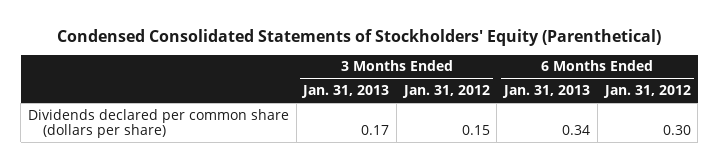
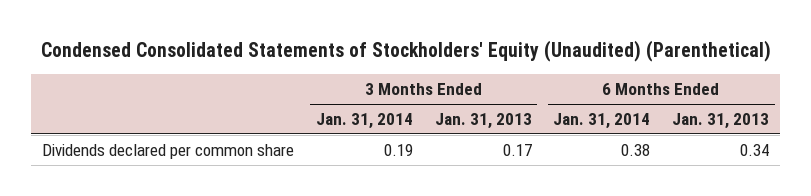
- Condensed Consolidated Statements of Stockholders' Equity (Parenthetical)
+ Condensed Consolidated Statements of Stockholders' Equity (Unaudited) (Parenthetical)
- | 3 Months Ended Jan. 31, 2013 | 3 Months Ended Jan. 31, 2012 | 6 Months Ended Jan. 31, 2013 | 6 Months Ended Jan. 31, 2012
+ | 3 Months Ended Jan. 31, 2014 | 3 Months Ended Jan. 31, 2013 | 6 Months Ended Jan. 31, 2014 | 6 Months Ended Jan. 31, 2013
- Dividends declared per common share (dollars per share) | 0.17 | 0.15 | 0.34 | 0.30
+ Dividends declared per common share | 0.19 | 0.17 | 0.38 | 0.34

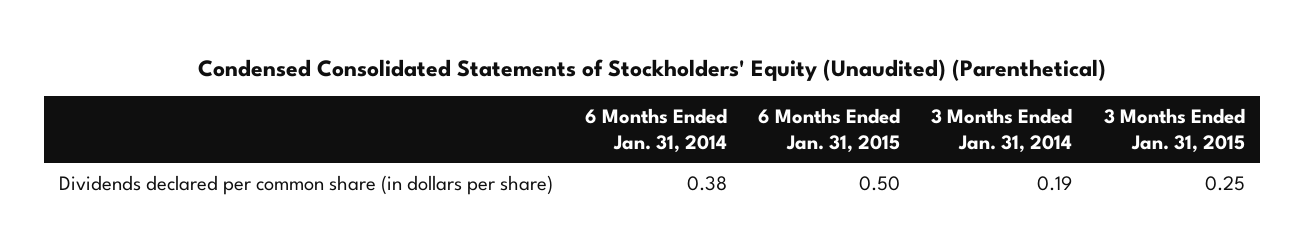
- | 3 Months Ended Jan. 31, 2014 | 3 Months Ended Jan. 31, 2013 | 6 Months Ended Jan. 31, 2014 | 6 Months Ended Jan. 31, 2013
+ | 6 Months Ended Jan. 31, 2014 | 6 Months Ended Jan. 31, 2015 | 3 Months Ended Jan. 31, 2014 | 3 Months Ended Jan. 31, 2015
- Dividends declared per common share | 0.19 | 0.17 | 0.38 | 0.34
+ Dividends declared per common share (in dollars per share) | 0.38 | 0.50 | 0.19 | 0.25

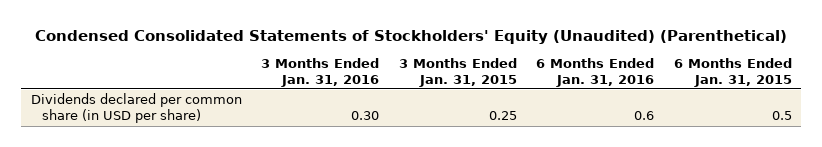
- | 6 Months Ended Jan. 31, 2014 | 6 Months Ended Jan. 31, 2015 | 3 Months Ended Jan. 31, 2014 | 3 Months Ended Jan. 31, 2015
+ | 3 Months Ended Jan. 31, 2016 | 3 Months Ended Jan. 31, 2015 | 6 Months Ended Jan. 31, 2016 | 6 Months Ended Jan. 31, 2015
- Dividends declared per common share (in dollars per share) | 0.38 | 0.50 | 0.19 | 0.25
+ Dividends declared per common share (in USD per share) | 0.30 | 0.25 | 0.6 | 0.5

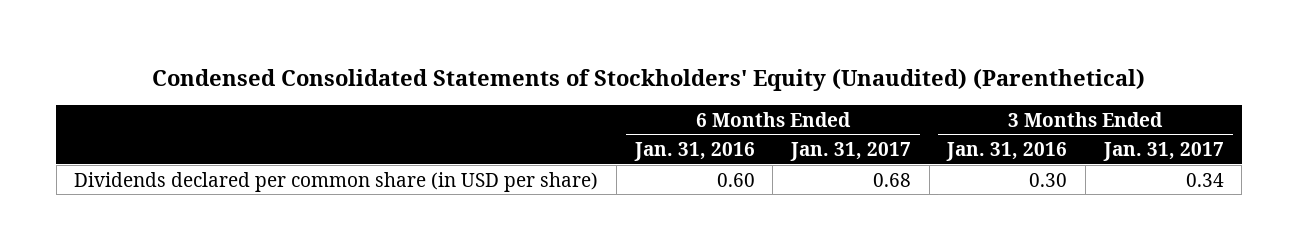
- | 3 Months Ended Jan. 31, 2016 | 3 Months Ended Jan. 31, 2015 | 6 Months Ended Jan. 31, 2016 | 6 Months Ended Jan. 31, 2015
+ | 6 Months Ended Jan. 31, 2016 | 6 Months Ended Jan. 31, 2017 | 3 Months Ended Jan. 31, 2016 | 3 Months Ended Jan. 31, 2017
- Dividends declared per common share (in USD per share) | 0.30 | 0.25 | 0.6 | 0.5
+ Dividends declared per common share (in USD per share) | 0.60 | 0.68 | 0.30 | 0.34

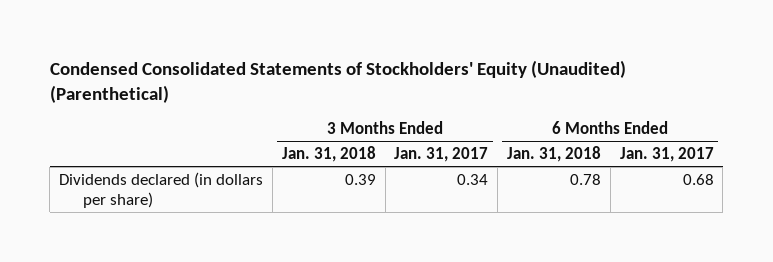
- | 6 Months Ended Jan. 31, 2016 | 6 Months Ended Jan. 31, 2017 | 3 Months Ended Jan. 31, 2016 | 3 Months Ended Jan. 31, 2017
+ | 3 Months Ended Jan. 31, 2018 | 3 Months Ended Jan. 31, 2017 | 6 Months Ended Jan. 31, 2018 | 6 Months Ended Jan. 31, 2017
- Dividends declared per common share (in USD per share) | 0.60 | 0.68 | 0.30 | 0.34
+ Dividends declared (in dollars per share) | 0.39 | 0.34 | 0.78 | 0.68

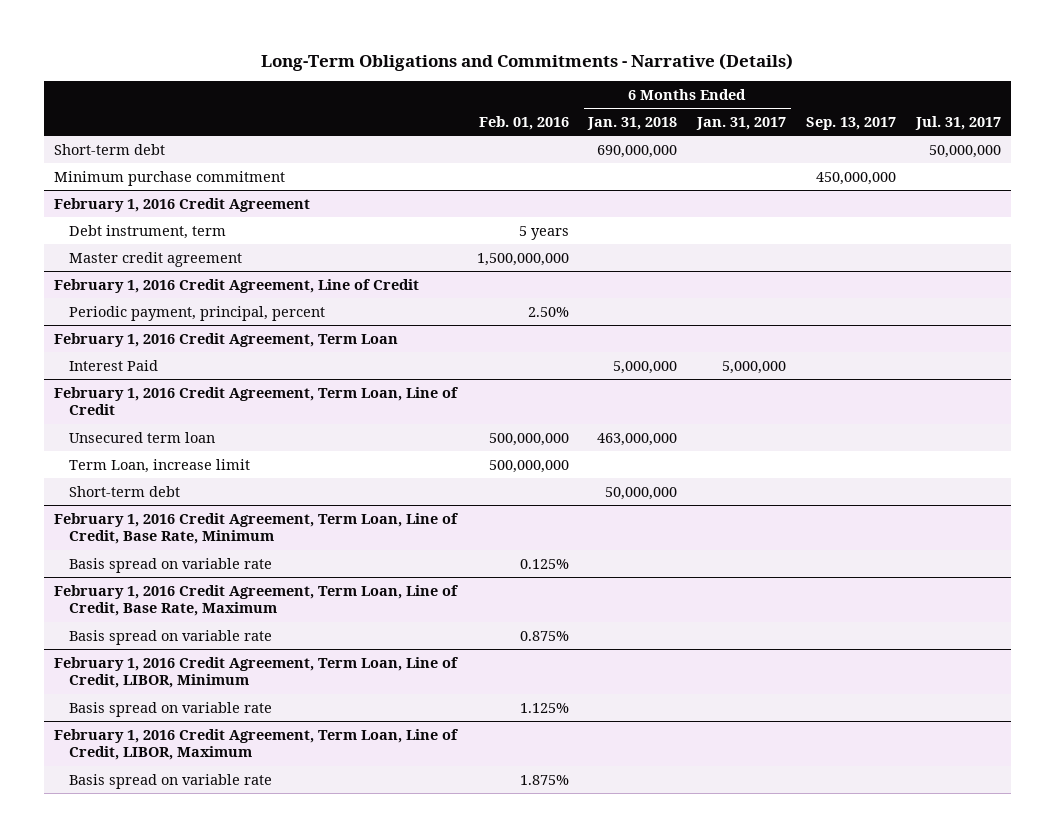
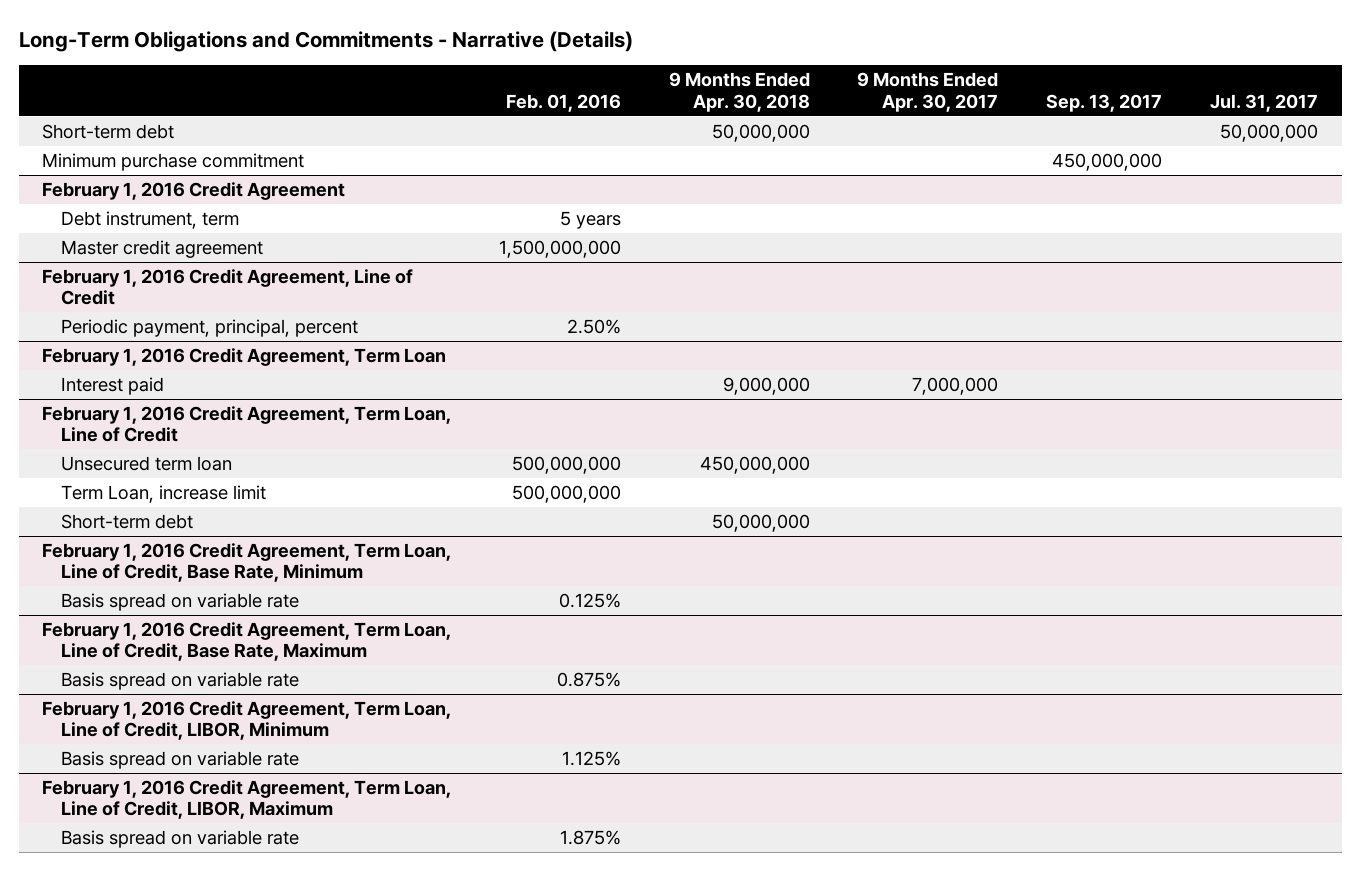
- | Feb. 01, 2016 | 6 Months Ended Jan. 31, 2018 | 6 Months Ended Jan. 31, 2017 | Sep. 13, 2017 | Jul. 31, 2017
+ | Feb. 01, 2016 | 9 Months Ended Apr. 30, 2018 | 9 Months Ended Apr. 30, 2017 | Sep. 13, 2017 | Jul. 31, 2017
@ February 1, 2016 Credit Agreement, Term Loan
- Interest Paid | | 5,000,000 | 5,000,000 | |
+ Interest paid | | 9,000,000 | 7,000,000 | |

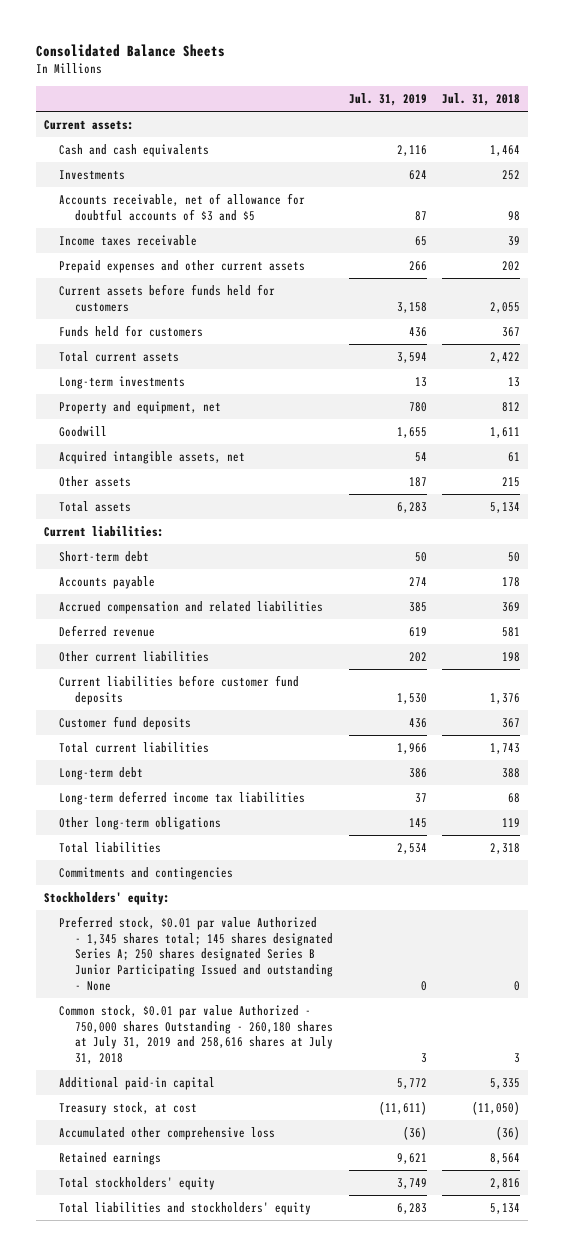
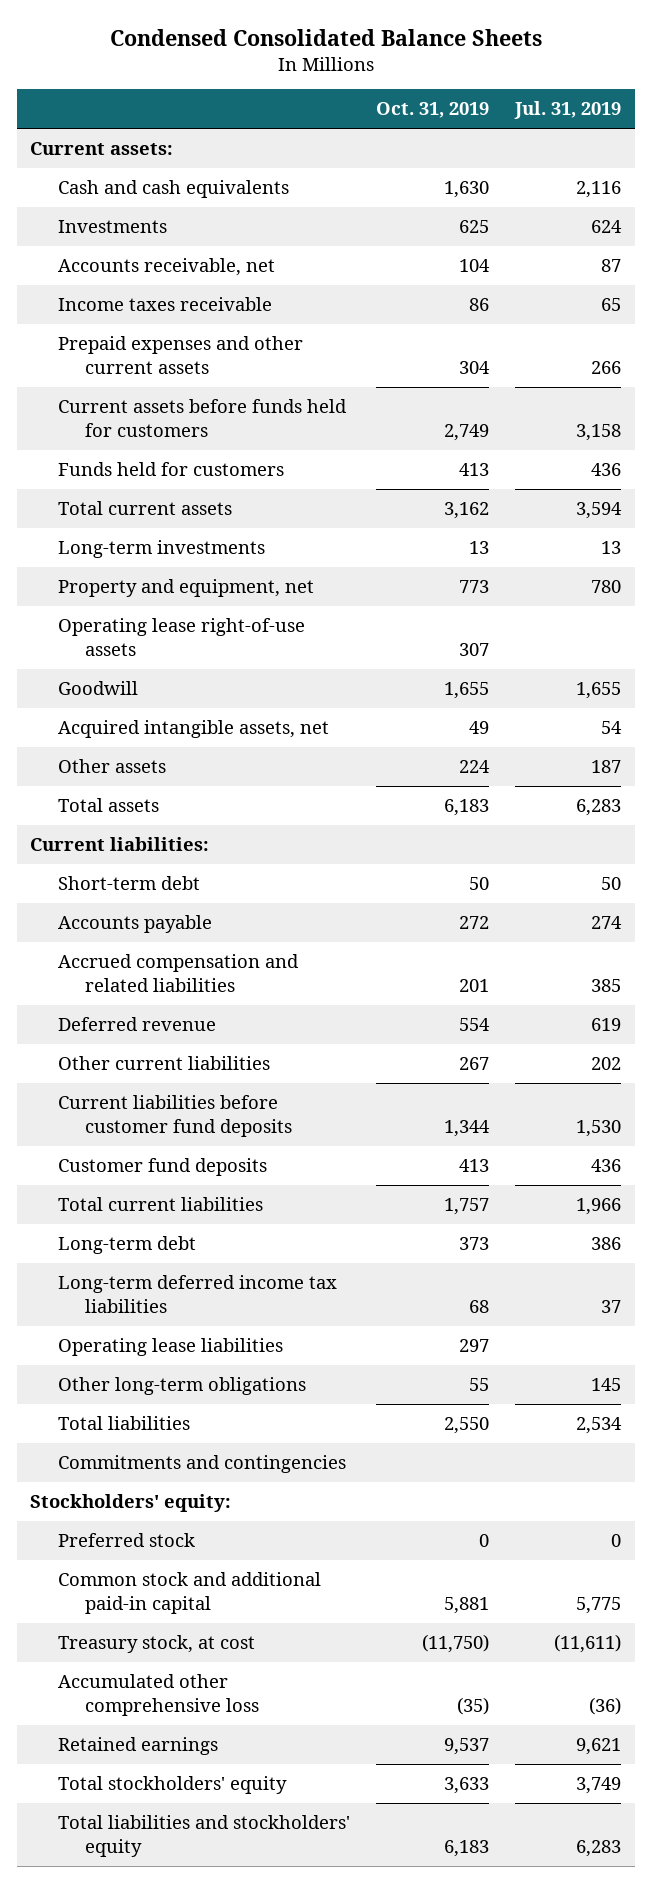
- Consolidated Balance Sheets
+ Condensed Consolidated Balance Sheets
- | Jul. 31, 2019 | Jul. 31, 2018
+ | Oct. 31, 2019 | Jul. 31, 2019
- Accounts receivable, net of allowance for doubtful accounts of $3 and $5 | 87 | 98
+ Accounts receivable, net | 104 | 87
+ Operating lease right-of-use assets | 307 |
+ Operating lease liabilities | 297 |
- Preferred stock, $0.01 par value Authorized - 1,345 shares total; 145 shares designated Series A; 250 shares designated Series B Junior Participating Issued and outstanding - None | 0 | 0
- Common stock, $0.01 par value Authorized - 750,000 shares Outstanding - 260,180 shares at July 31, 2019 and 258,616 shares at July 31, 2018 | 3 | 3
- Additional paid-in capital | 5,772 | 5,335
+ Preferred stock | 0 | 0
+ Common stock and additional paid-in capital | 5,881 | 5,775

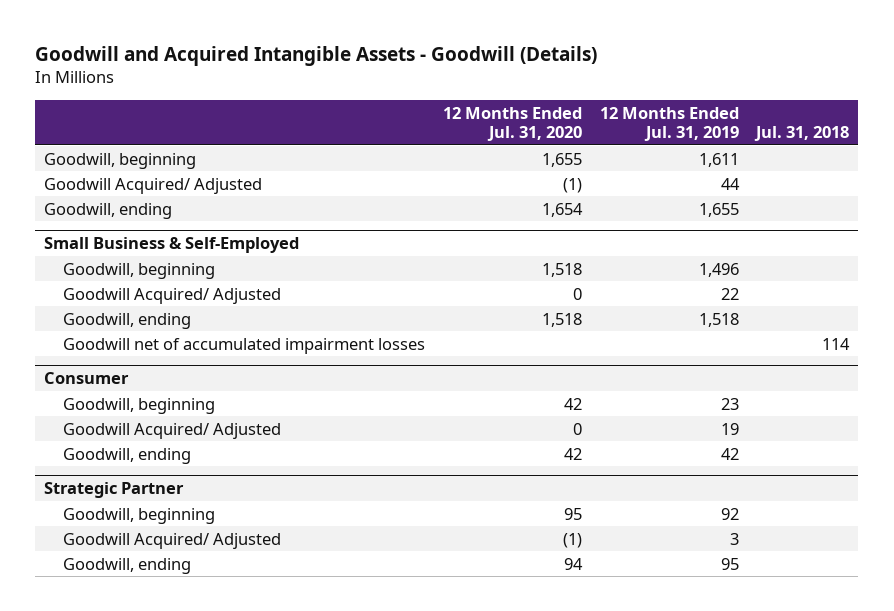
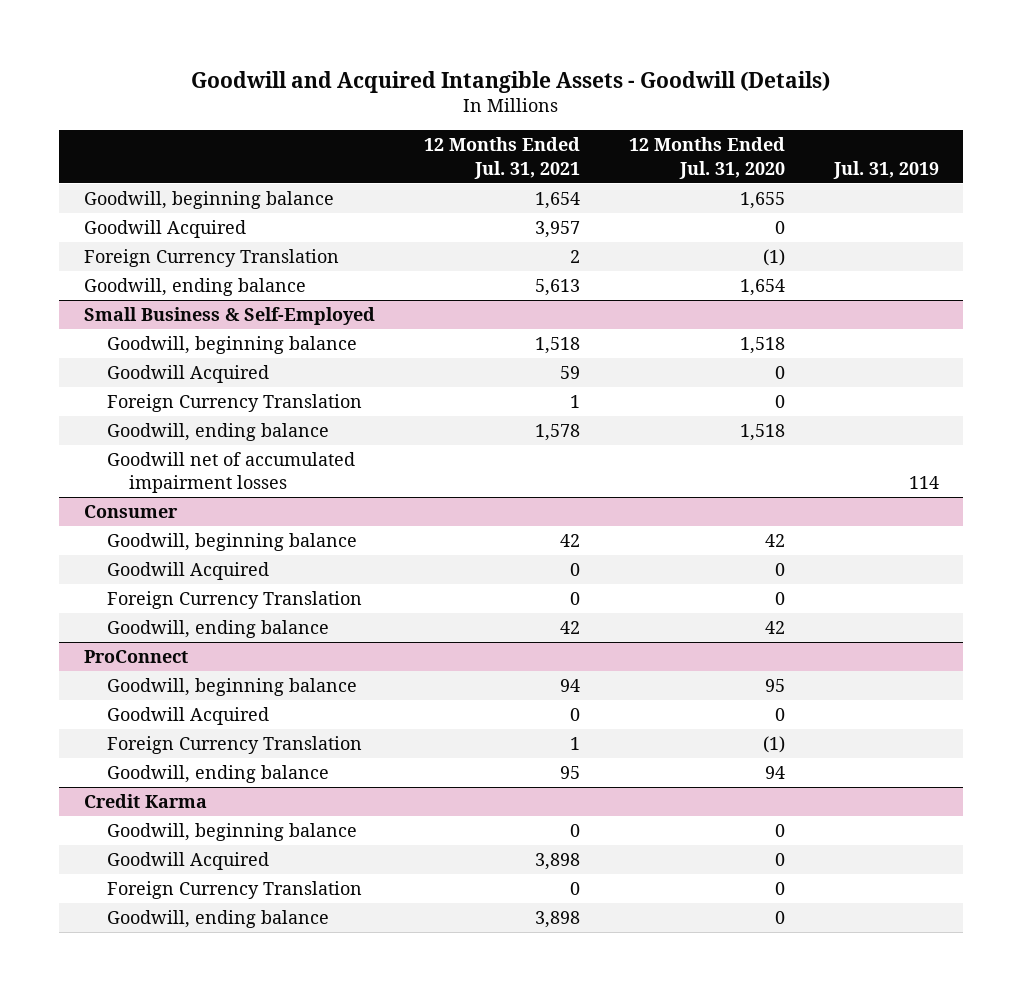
- | 12 Months Ended Jul. 31, 2020 | 12 Months Ended Jul. 31, 2019 | Jul. 31, 2018
+ | 12 Months Ended Jul. 31, 2021 | 12 Months Ended Jul. 31, 2020 | Jul. 31, 2019
- Goodwill, beginning | 1,655 | 1,611 |
- Goodwill Acquired/ Adjusted | (1) | 44 |
- Goodwill, ending | 1,654 | 1,655 |
+ Goodwill, beginning balance | 1,654 | 1,655 |
+ Goodwill Acquired | 3,957 | 0 |
+ Foreign Currency Translation | 2 | (1) |
+ Goodwill, ending balance | 5,613 | 1,654 |
@ Small Business & Self-Employed
- Goodwill, beginning | 1,518 | 1,496 |
- Goodwill Acquired/ Adjusted | 0 | 22 |
- Goodwill, ending | 1,518 | 1,518 |
+ Goodwill, beginning balance | 1,518 | 1,518 |
+ Goodwill Acquired | 59 | 0 |
+ Foreign Currency Translation | 1 | 0 |
+ Goodwill, ending balance | 1,578 | 1,518 |
@ Consumer
- Goodwill, beginning | 42 | 23 |
- Goodwill Acquired/ Adjusted | 0 | 19 |
- Goodwill, ending | 42 | 42 |
- Strategic Partner
- Goodwill, beginning | 95 | 92 |
- Goodwill Acquired/ Adjusted | (1) | 3 |
- Goodwill, ending | 94 | 95 |
@ Consumer
+ Goodwill, beginning balance | 42 | 42 |
+ Goodwill Acquired | 0 | 0 |
+ Foreign Currency Translation | 0 | 0 |
+ Goodwill, ending balance | 42 | 42 |
+ ProConnect
+ Goodwill, beginning balance | 94 | 95 |
+ Goodwill Acquired | 0 | 0 |
+ Foreign Currency Translation | 1 | (1) |
+ Goodwill, ending balance | 95 | 94 |
+ Credit Karma
+ Goodwill, beginning balance | 0 | 0 |
+ Goodwill Acquired | 3,898 | 0 |
+ Foreign Currency Translation | 0 | 0 |
+ Goodwill, ending balance | 3,898 | 0 |

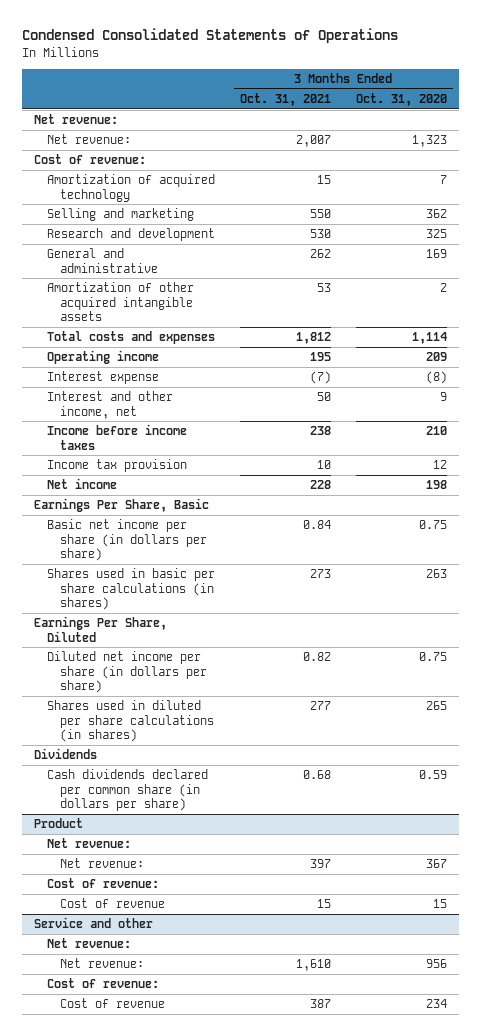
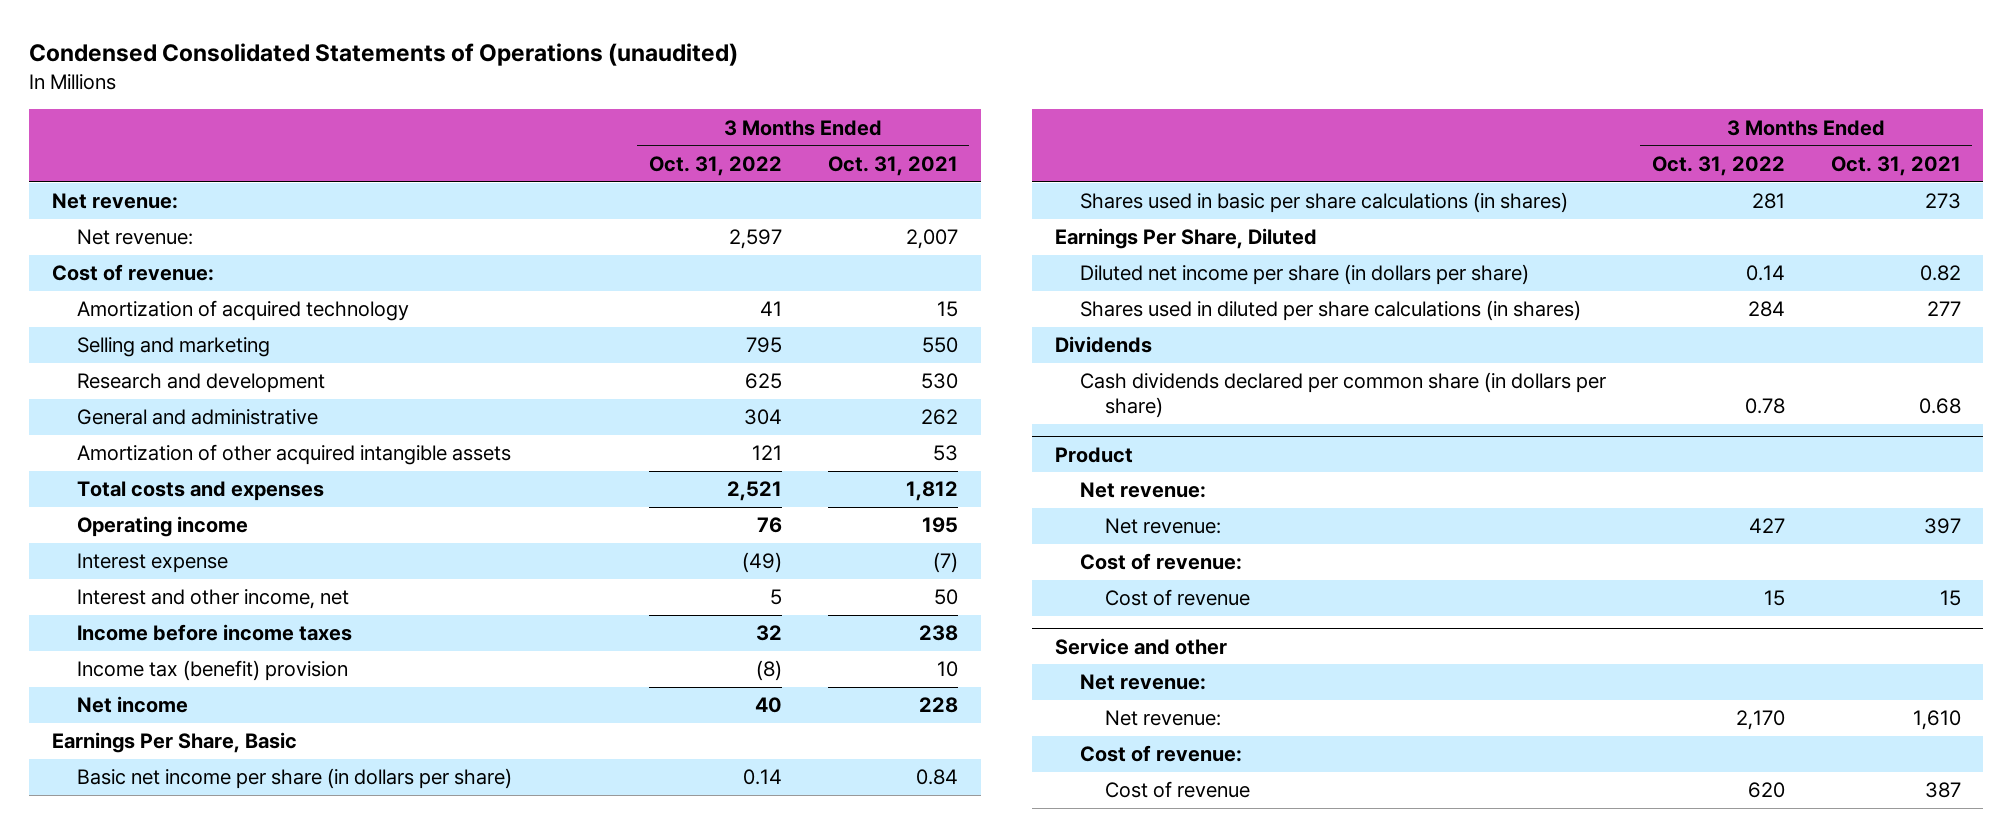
- Condensed Consolidated Statements of Operations
+ Condensed Consolidated Statements of Operations (unaudited)
- | 3 Months Ended Oct. 31, 2021 | 3 Months Ended Oct. 31, 2020
+ | 3 Months Ended Oct. 31, 2022 | 3 Months Ended Oct. 31, 2021
- Income tax provision | 10 | 12
+ Income tax (benefit) provision | (8) | 10

